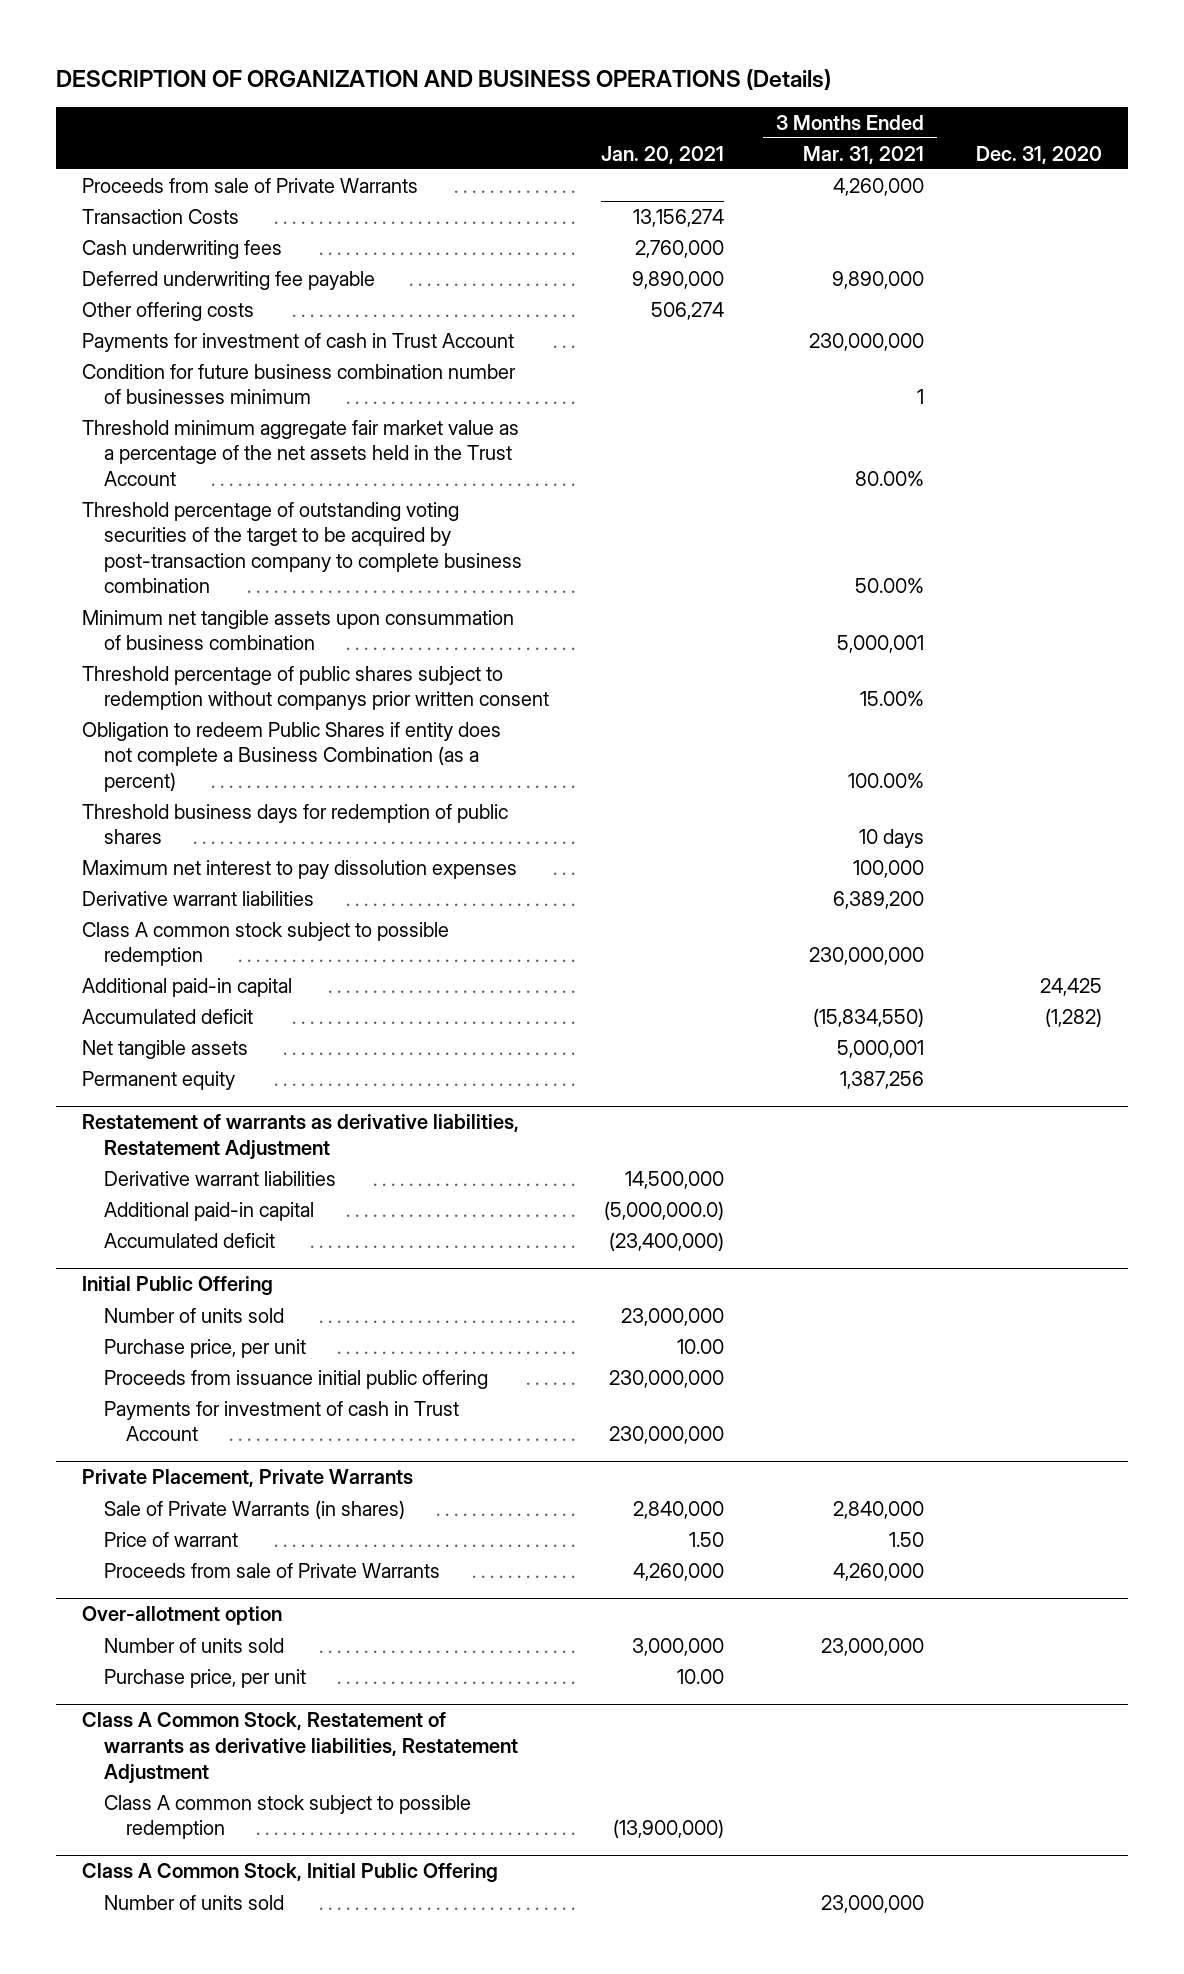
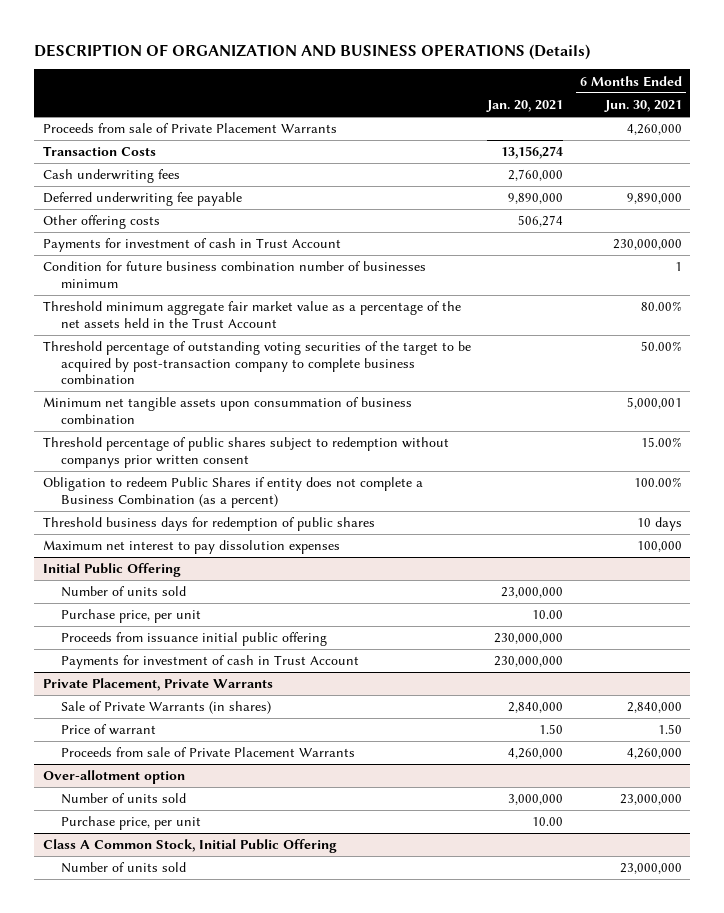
- | Jan. 20, 2021 | 3 Months Ended Mar. 31, 2021 | Dec. 31, 2020
+ | Jan. 20, 2021 | 6 Months Ended Jun. 30, 2021
- Proceeds from sale of Private Warrants | | 4,260,000 |
+ Proceeds from sale of Private Placement Warrants | | 4,260,000
- Derivative warrant liabilities | | 6,389,200 |
- Class A common stock subject to possible redemption | | 230,000,000 |
- Additional paid-in capital | | | 24,425
- Accumulated deficit | | (15,834,550) | (1,282)
- Net tangible assets | | 5,000,001 |
- Permanent equity | | 1,387,256 |
- Restatement of warrants as derivative liabilities, Restatement Adjustment
- Derivative warrant liabilities | 14,500,000 | |
- Additional paid-in capital | (5,000,000.0) | |
- Accumulated deficit | (23,400,000) | |
@ Private Placement, Private Warrants
- Proceeds from sale of Private Warrants | 4,260,000 | 4,260,000 |
+ Proceeds from sale of Private Placement Warrants | 4,260,000 | 4,260,000
- Class A Common Stock, Restatement of warrants as derivative liabilities, Restatement Adjustment
- Class A common stock subject to possible redemption | (13,900,000) | |

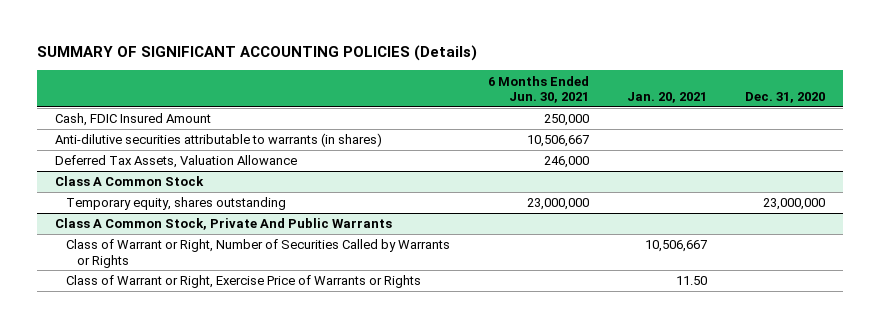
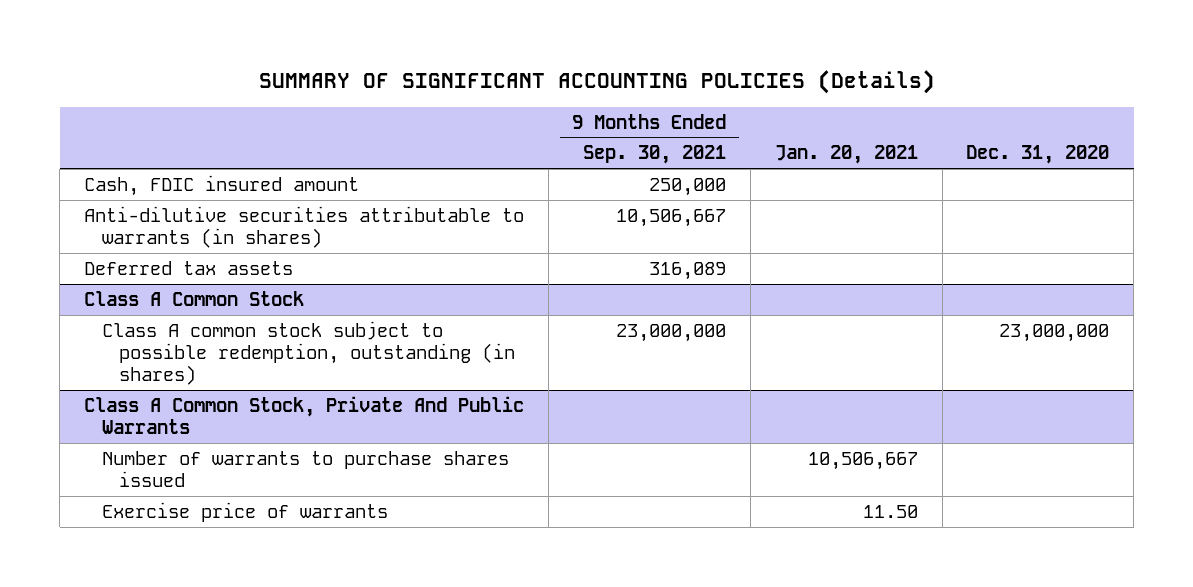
- | 6 Months Ended Jun. 30, 2021 | Jan. 20, 2021 | Dec. 31, 2020
+ | 9 Months Ended Sep. 30, 2021 | Jan. 20, 2021 | Dec. 31, 2020
- Cash, FDIC Insured Amount | 250,000 | |
+ Cash, FDIC insured amount | 250,000 | |
- Deferred Tax Assets, Valuation Allowance | 246,000 | |
+ Deferred tax assets | 316,089 | |
@ Class A Common Stock
- Temporary equity, shares outstanding | 23,000,000 | | 23,000,000
+ Class A common stock subject to possible redemption, outstanding (in shares) | 23,000,000 | | 23,000,000
@ Class A Common Stock, Private And Public Warrants
- Class of Warrant or Right, Number of Securities Called by Warrants or Rights | | 10,506,667 |
- Class of Warrant or Right, Exercise Price of Warrants or Rights | | 11.50 |
+ Number of warrants to purchase shares issued | | 10,506,667 |
+ Exercise price of warrants | | 11.50 |

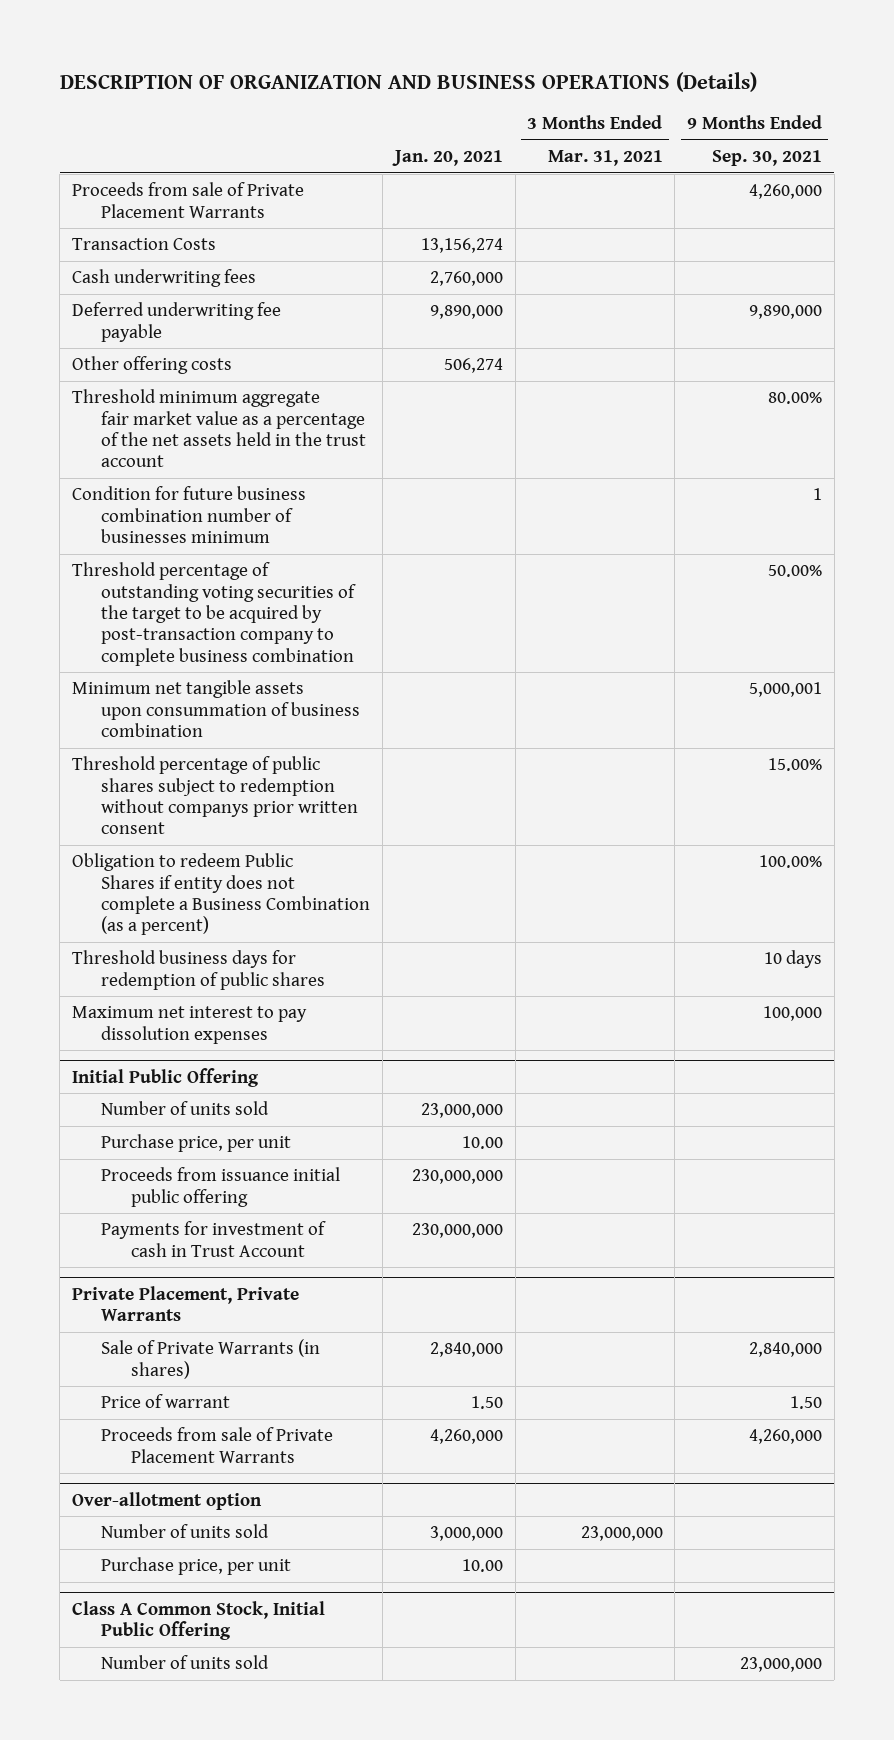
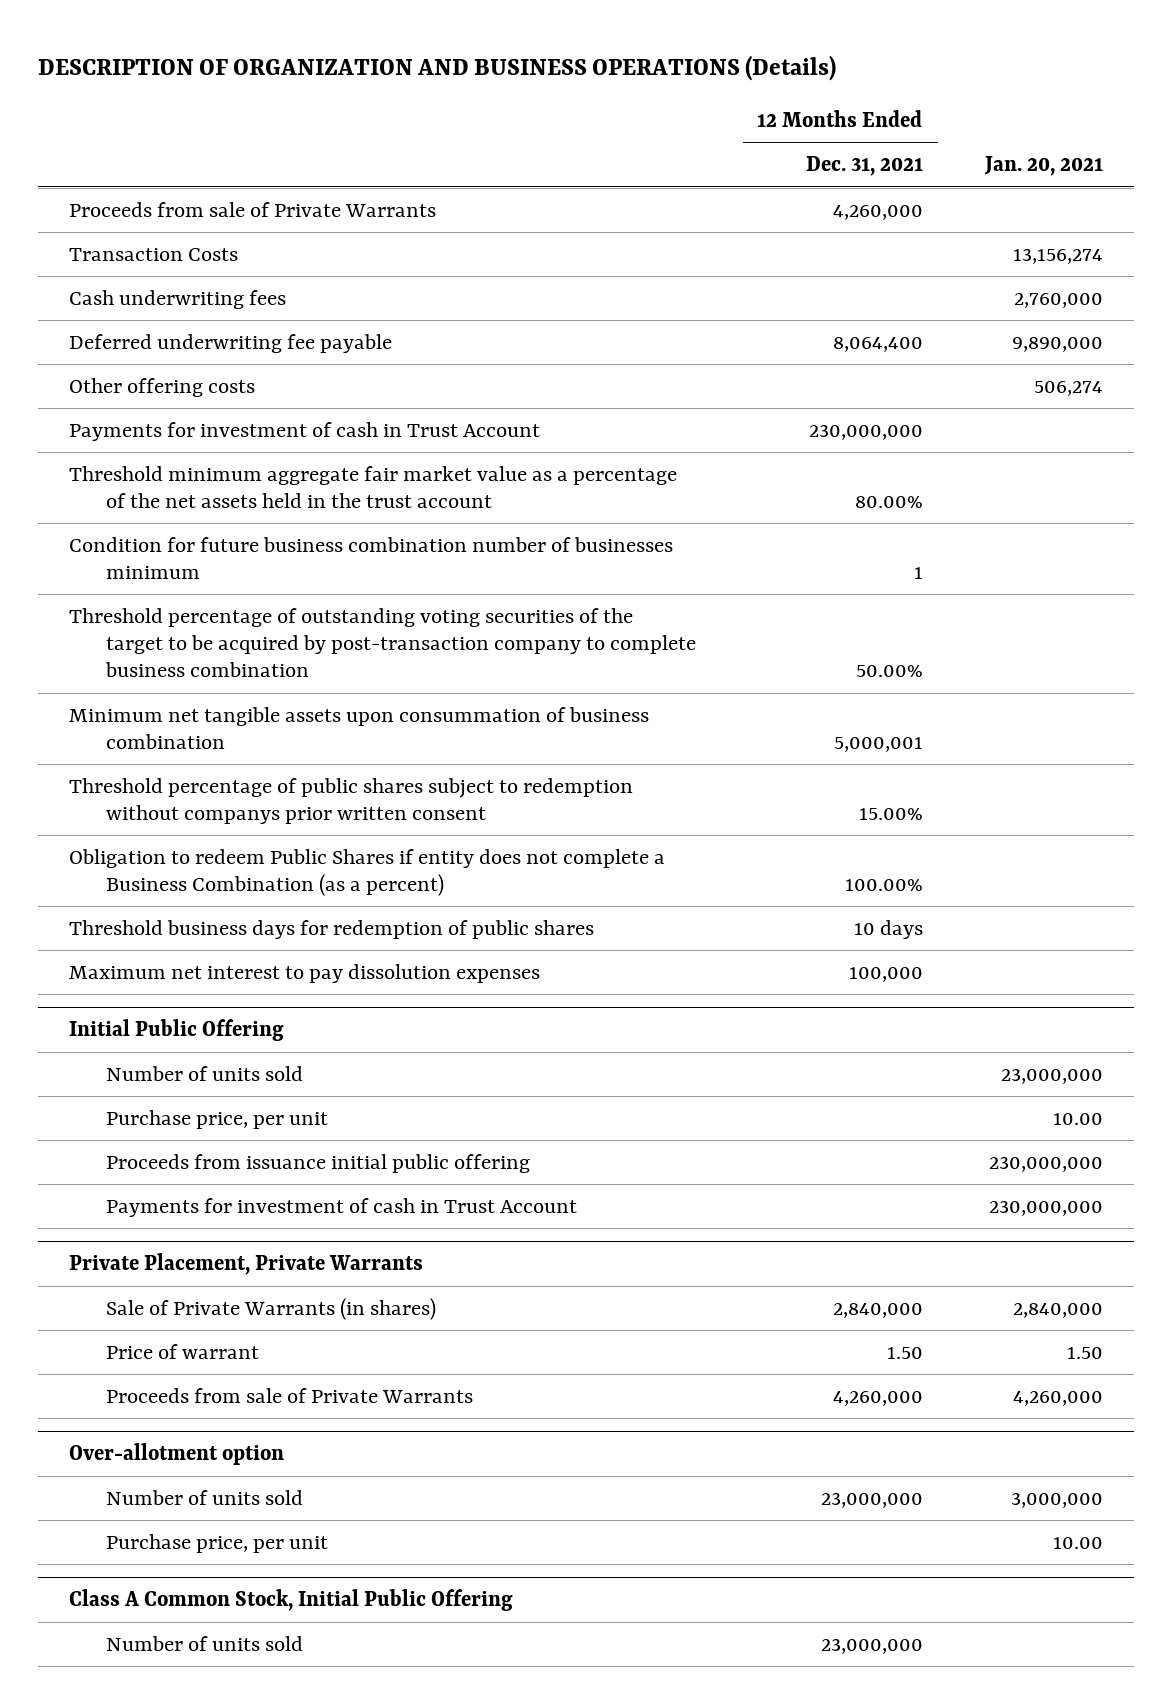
- | Jan. 20, 2021 | 3 Months Ended Mar. 31, 2021 | 9 Months Ended Sep. 30, 2021
+ | 12 Months Ended Dec. 31, 2021 | Jan. 20, 2021
- Proceeds from sale of Private Placement Warrants | | | 4,260,000
+ Proceeds from sale of Private Warrants | 4,260,000 |
+ Payments for investment of cash in Trust Account | 230,000,000 |
@ Private Placement, Private Warrants
- Proceeds from sale of Private Placement Warrants | 4,260,000 | | 4,260,000
+ Proceeds from sale of Private Warrants | 4,260,000 | 4,260,000

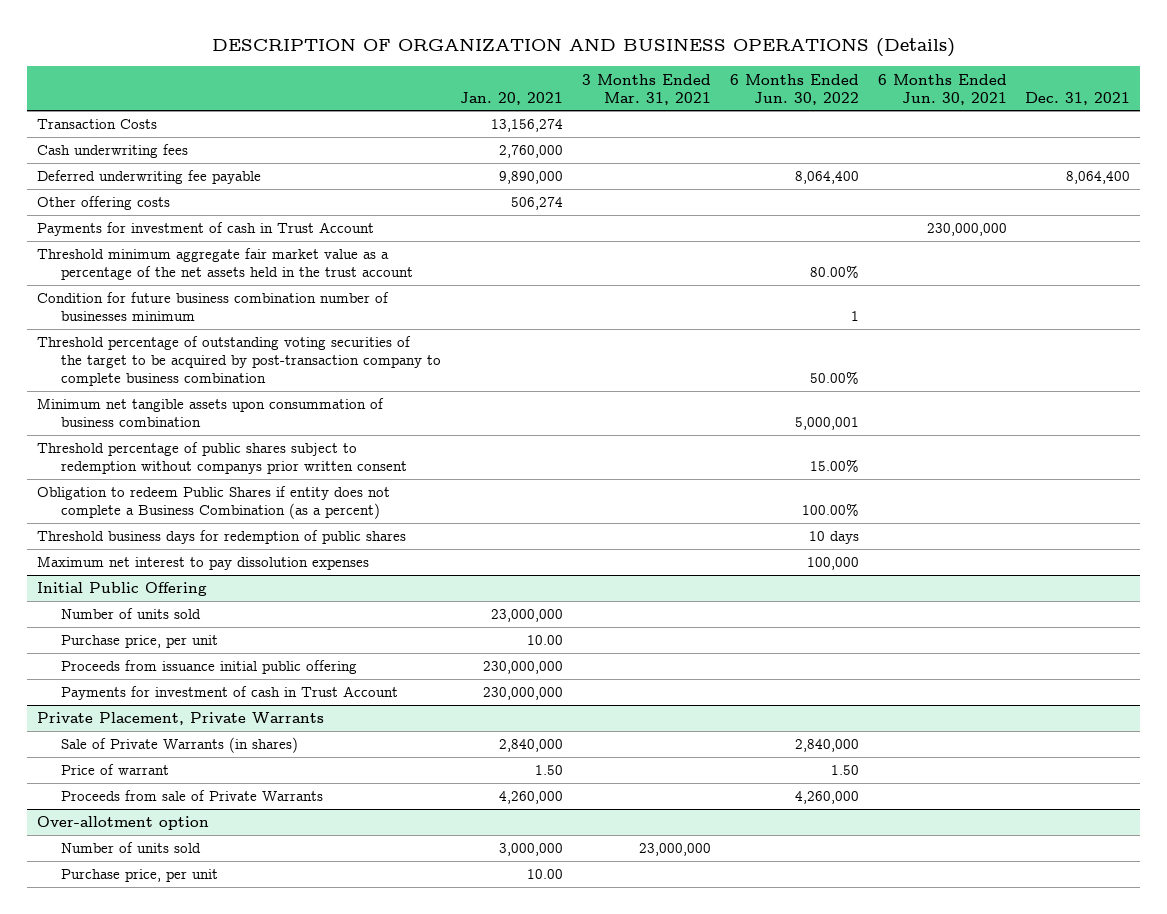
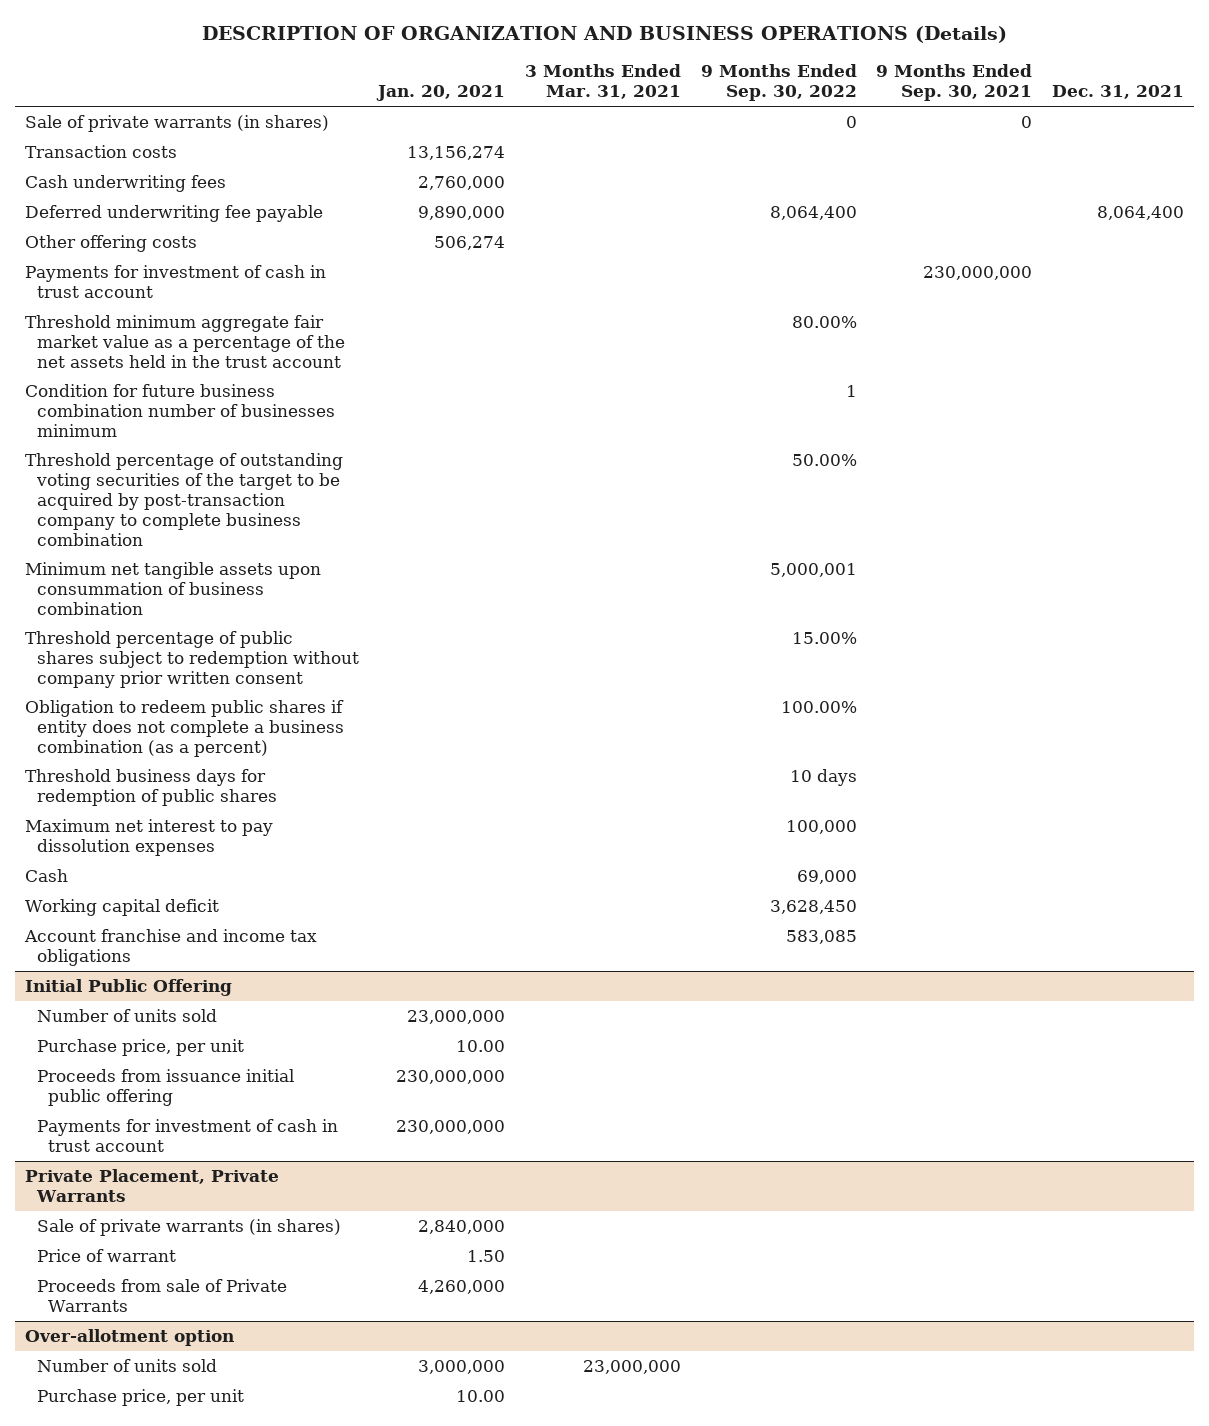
- | Jan. 20, 2021 | 3 Months Ended Mar. 31, 2021 | 6 Months Ended Jun. 30, 2022 | 6 Months Ended Jun. 30, 2021 | Dec. 31, 2021
+ | Jan. 20, 2021 | 3 Months Ended Mar. 31, 2021 | 9 Months Ended Sep. 30, 2022 | 9 Months Ended Sep. 30, 2021 | Dec. 31, 2021
- Transaction Costs | 13,156,274 | | | |
+ Sale of private warrants (in shares) | | | 0 | 0 |
+ Transaction costs | 13,156,274 | | | |
- Payments for investment of cash in Trust Account | | | | 230,000,000 |
+ Payments for investment of cash in trust account | | | | 230,000,000 |
- Threshold percentage of public shares subject to redemption without companys prior written consent | | | 15.00% | |
- Obligation to redeem Public Shares if entity does not complete a Business Combination (as a percent) | | | 100.00% | |
+ Threshold percentage of public shares subject to redemption without company prior written consent | | | 15.00% | |
+ Obligation to redeem public shares if entity does not complete a business combination (as a percent) | | | 100.00% | |
+ Cash | | | 69,000 | |
+ Working capital deficit | | | 3,628,450 | |
+ Account franchise and income tax obligations | | | 583,085 | |
@ Initial Public Offering
- Payments for investment of cash in Trust Account | 230,000,000 | | | |
+ Payments for investment of cash in trust account | 230,000,000 | | | |
@ Private Placement, Private Warrants
- Sale of Private Warrants (in shares) | 2,840,000 | | 2,840,000 | |
+ Sale of private warrants (in shares) | 2,840,000 | | | |

